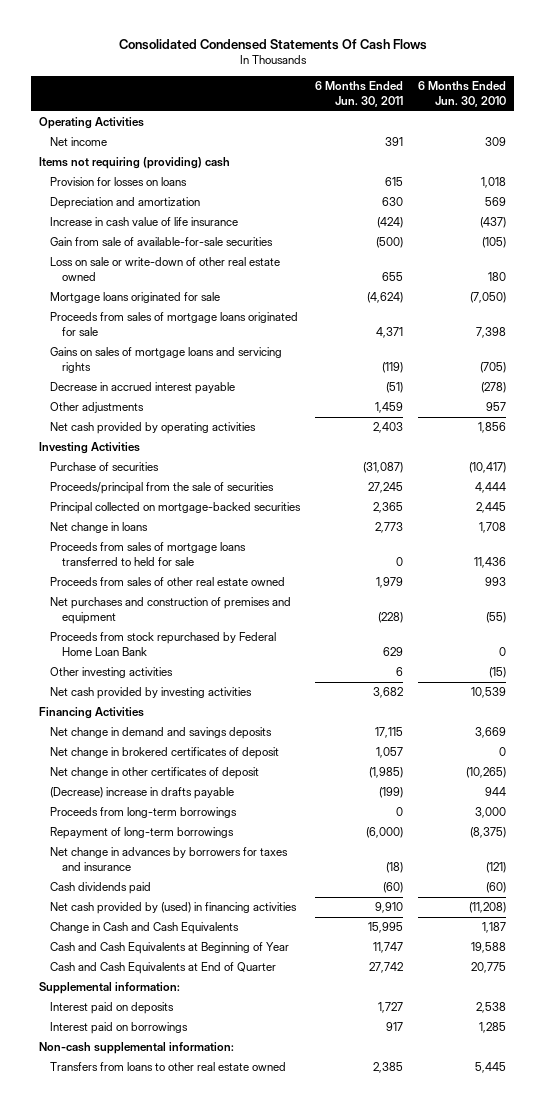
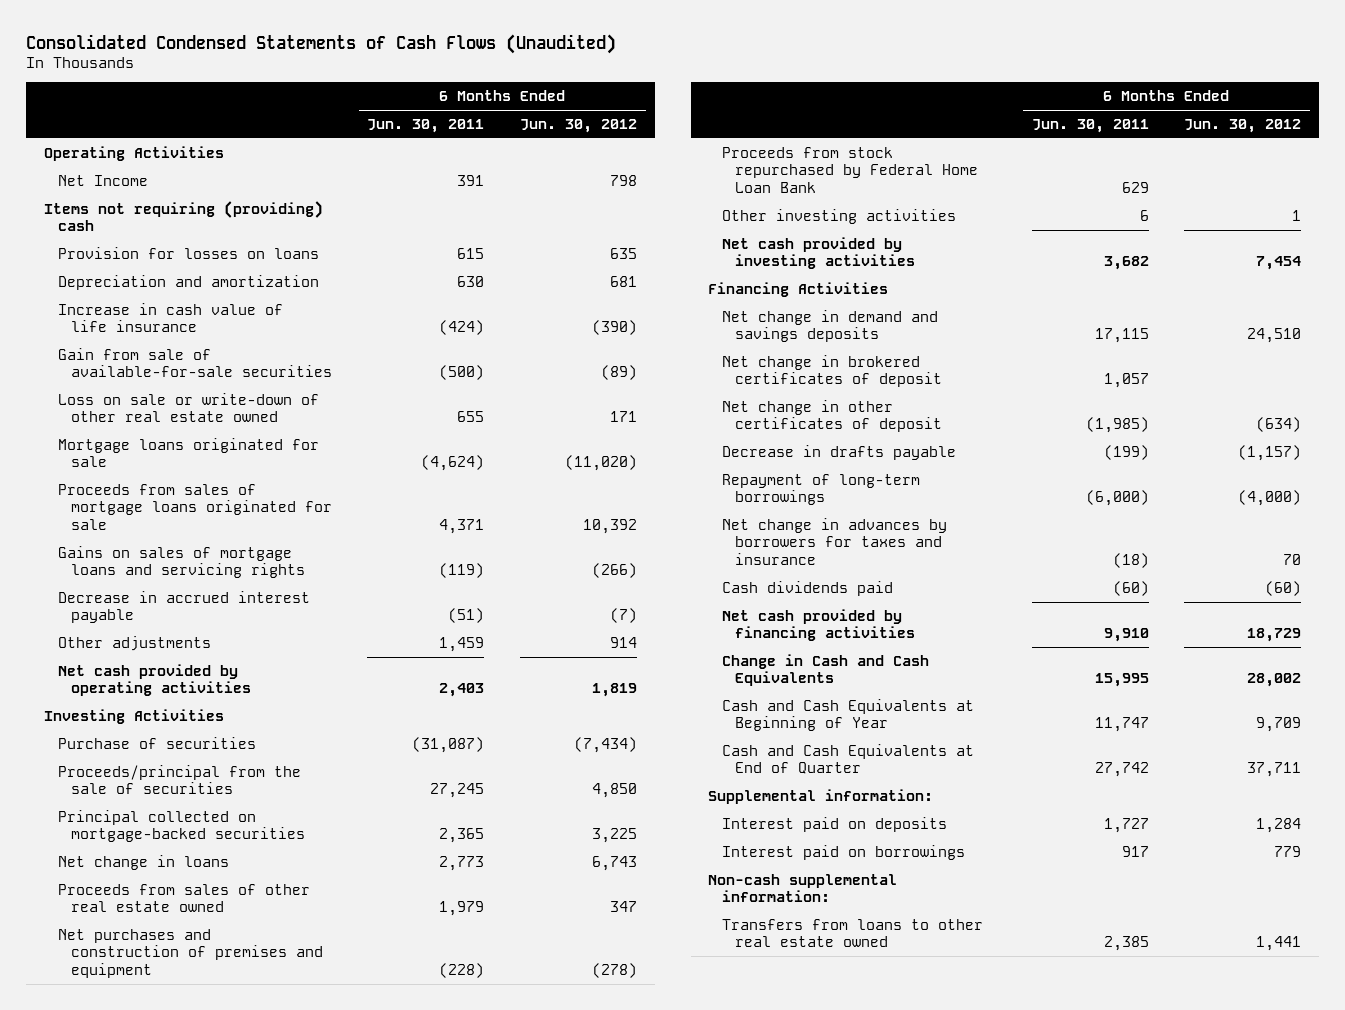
- Consolidated Condensed Statements Of Cash Flows
+ Consolidated Condensed Statements of Cash Flows (Unaudited)
- | 6 Months Ended Jun. 30, 2011 | 6 Months Ended Jun. 30, 2010
+ | 6 Months Ended Jun. 30, 2011 | 6 Months Ended Jun. 30, 2012
- Net income | 391 | 309
+ Net Income | 391 | 798
- Proceeds from sales of mortgage loans transferred to held for sale | 0 | 11,436
- (Decrease) increase in drafts payable | (199) | 944
- Proceeds from long-term borrowings | 0 | 3,000
+ Decrease in drafts payable | (199) | (1,157)
- Net cash provided by (used) in financing activities | 9,910 | (11,208)
+ Net cash provided by financing activities | 9,910 | 18,729

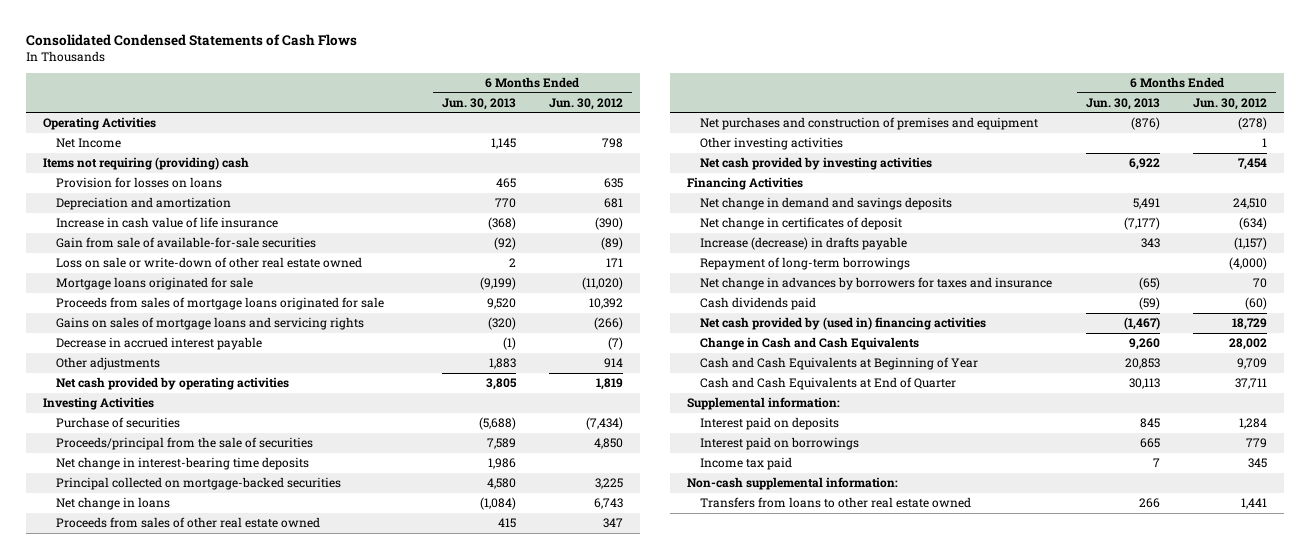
- Consolidated Condensed Statements of Cash Flows (Unaudited)
+ Consolidated Condensed Statements of Cash Flows
- | 6 Months Ended Jun. 30, 2011 | 6 Months Ended Jun. 30, 2012
+ | 6 Months Ended Jun. 30, 2013 | 6 Months Ended Jun. 30, 2012
+ Net change in interest-bearing time deposits | 1,986 |
- Proceeds from stock repurchased by Federal Home Loan Bank | 629 |
- Net change in brokered certificates of deposit | 1,057 |
- Net change in other certificates of deposit | (1,985) | (634)
- Decrease in drafts payable | (199) | (1,157)
+ Net change in certificates of deposit | (7,177) | (634)
+ Increase (decrease) in drafts payable | 343 | (1,157)
- Net cash provided by financing activities | 9,910 | 18,729
+ Net cash provided by (used in) financing activities | (1,467) | 18,729
+ Income tax paid | 7 | 345

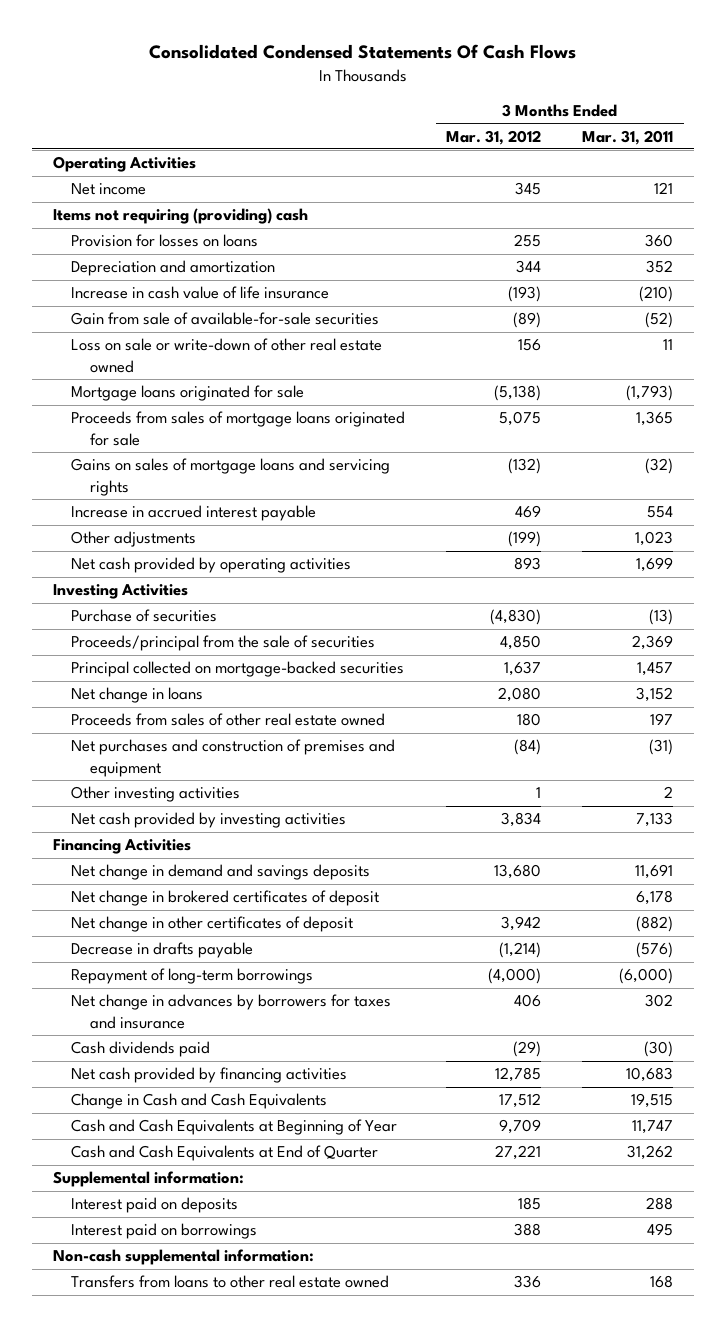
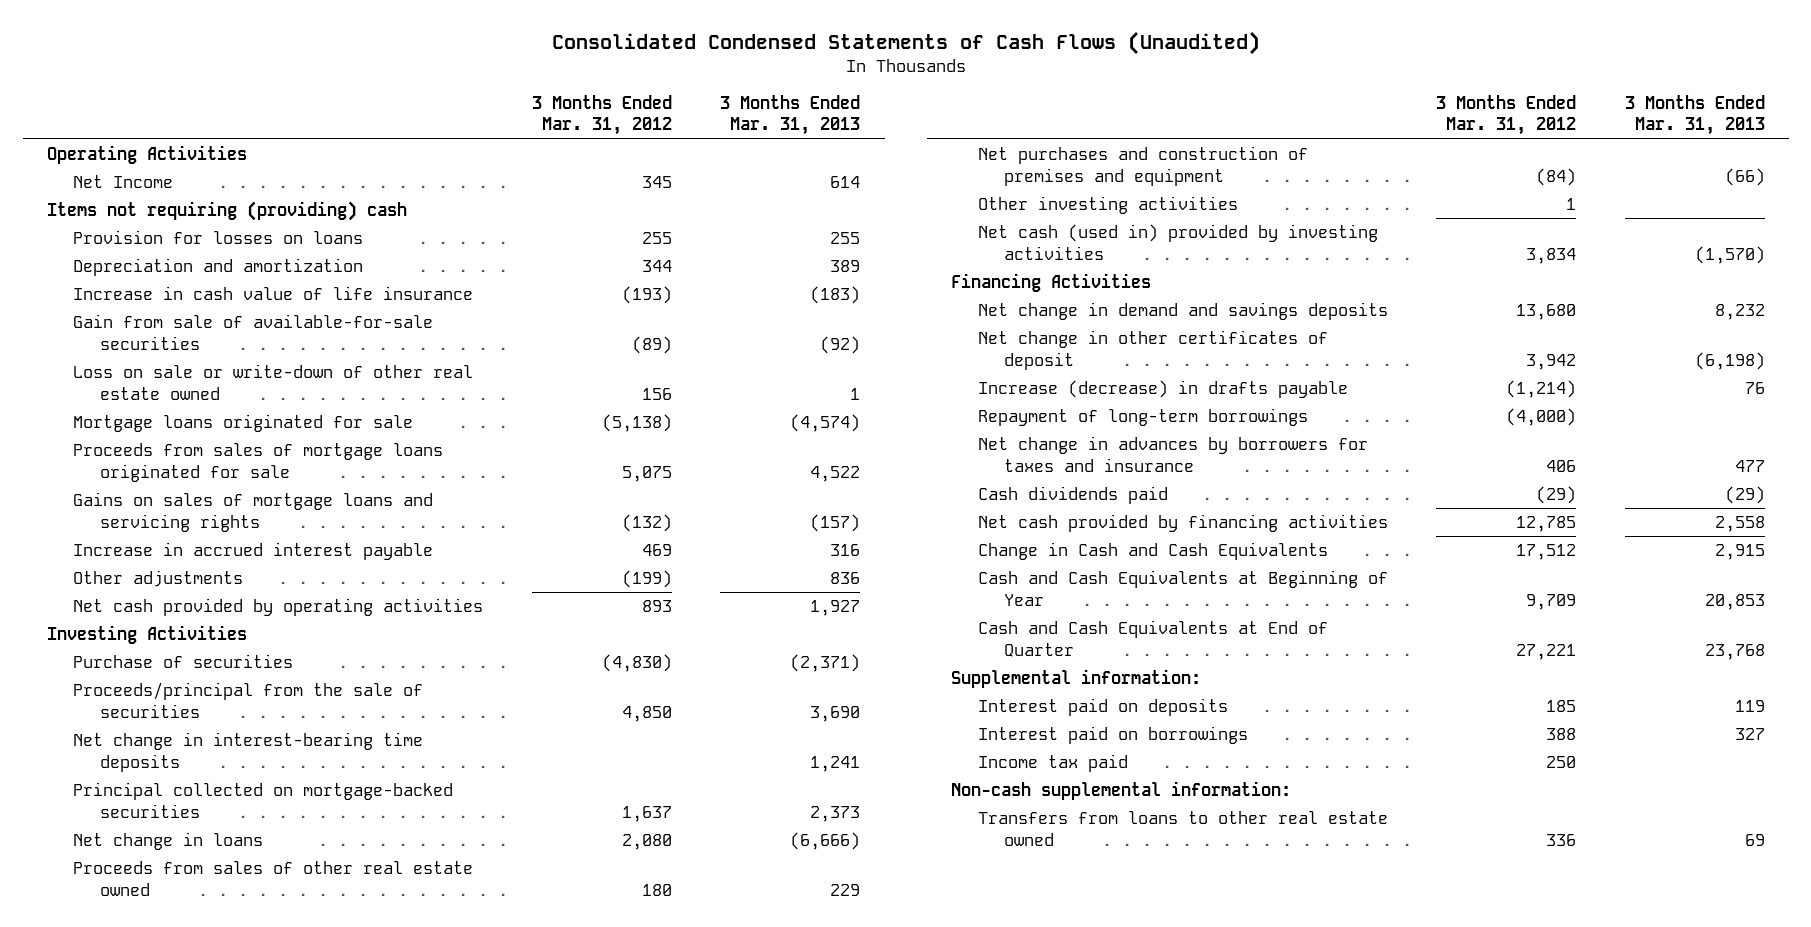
- Consolidated Condensed Statements Of Cash Flows
+ Consolidated Condensed Statements of Cash Flows (Unaudited)
- | 3 Months Ended Mar. 31, 2012 | 3 Months Ended Mar. 31, 2011
+ | 3 Months Ended Mar. 31, 2012 | 3 Months Ended Mar. 31, 2013
- Net income | 345 | 121
+ Net Income | 345 | 614
+ Net change in interest-bearing time deposits | | 1,241
- Net cash provided by investing activities | 3,834 | 7,133
+ Net cash (used in) provided by investing activities | 3,834 | (1,570)
- Net change in brokered certificates of deposit | | 6,178
- Decrease in drafts payable | (1,214) | (576)
+ Increase (decrease) in drafts payable | (1,214) | 76
+ Income tax paid | 250 |

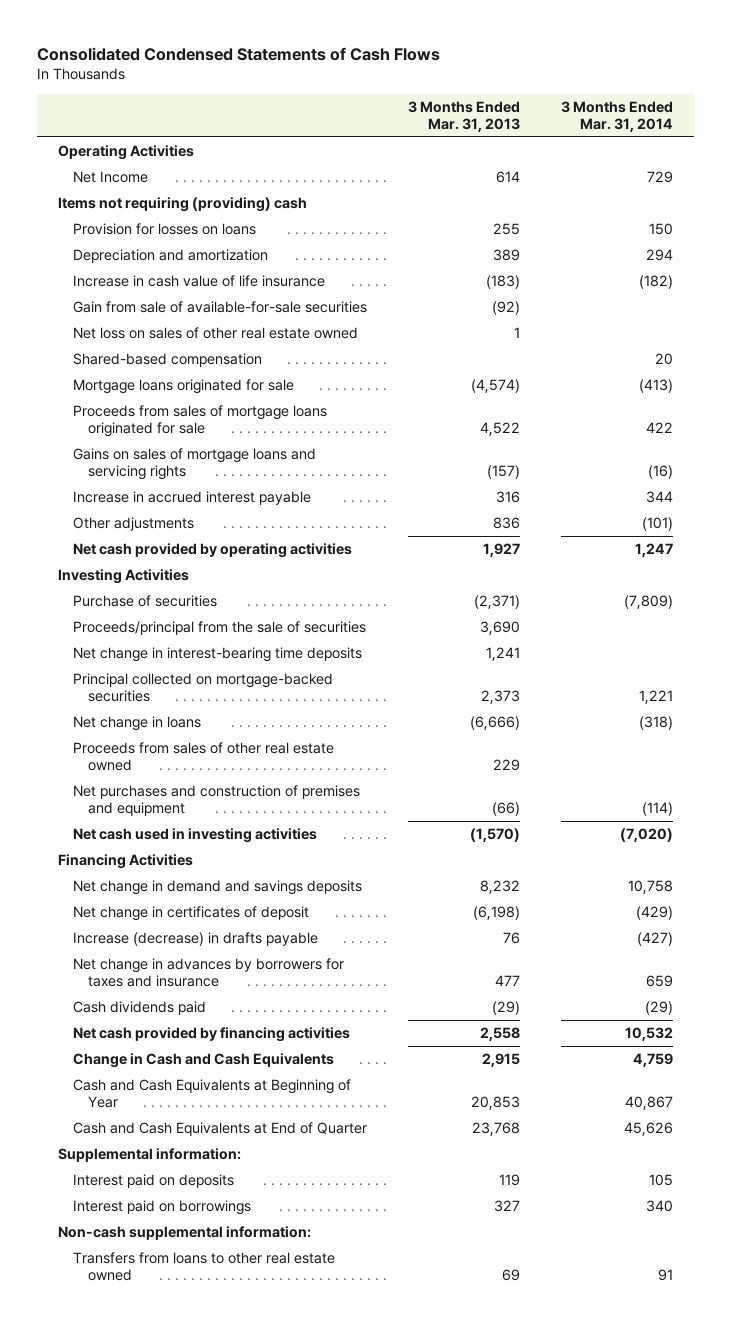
- Consolidated Condensed Statements of Cash Flows (Unaudited)
+ Consolidated Condensed Statements of Cash Flows
- | 3 Months Ended Mar. 31, 2012 | 3 Months Ended Mar. 31, 2013
+ | 3 Months Ended Mar. 31, 2013 | 3 Months Ended Mar. 31, 2014
- Loss on sale or write-down of other real estate owned | 156 | 1
+ Net loss on sales of other real estate owned | 1 |
+ Shared-based compensation | | 20
- Other investing activities | 1 |
- Net cash (used in) provided by investing activities | 3,834 | (1,570)
+ Net cash used in investing activities | (1,570) | (7,020)
- Net change in other certificates of deposit | 3,942 | (6,198)
+ Net change in certificates of deposit | (6,198) | (429)
- Repayment of long-term borrowings | (4,000) |
- Income tax paid | 250 |

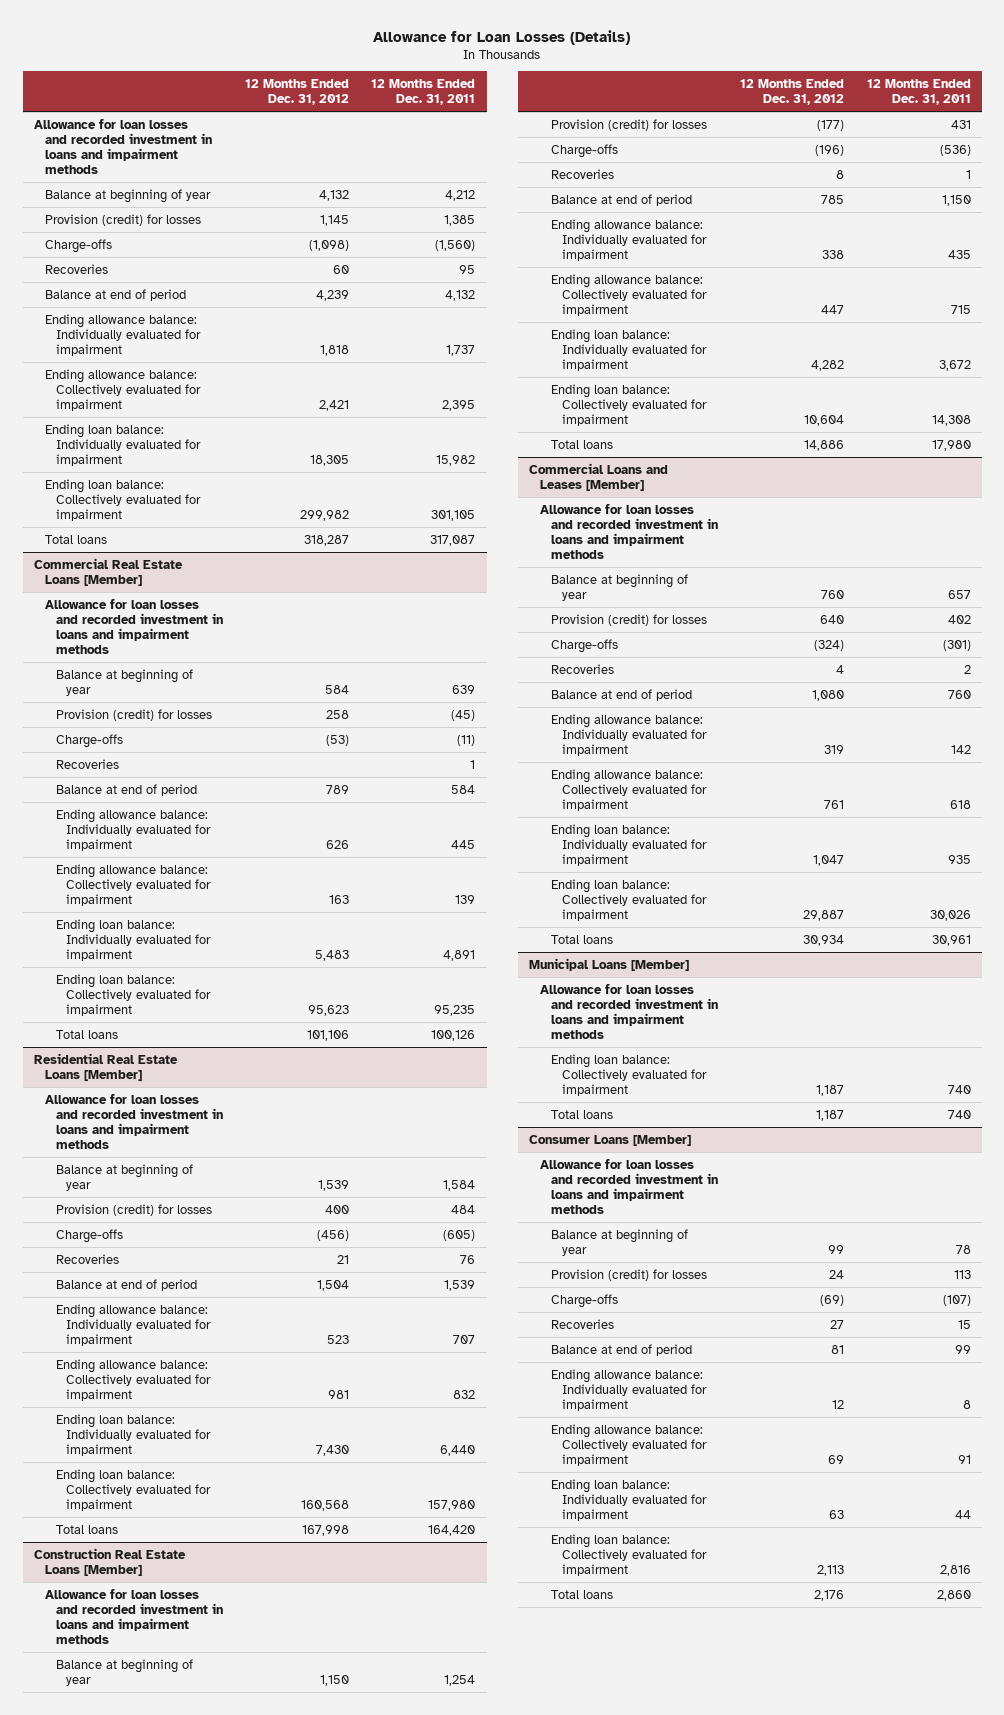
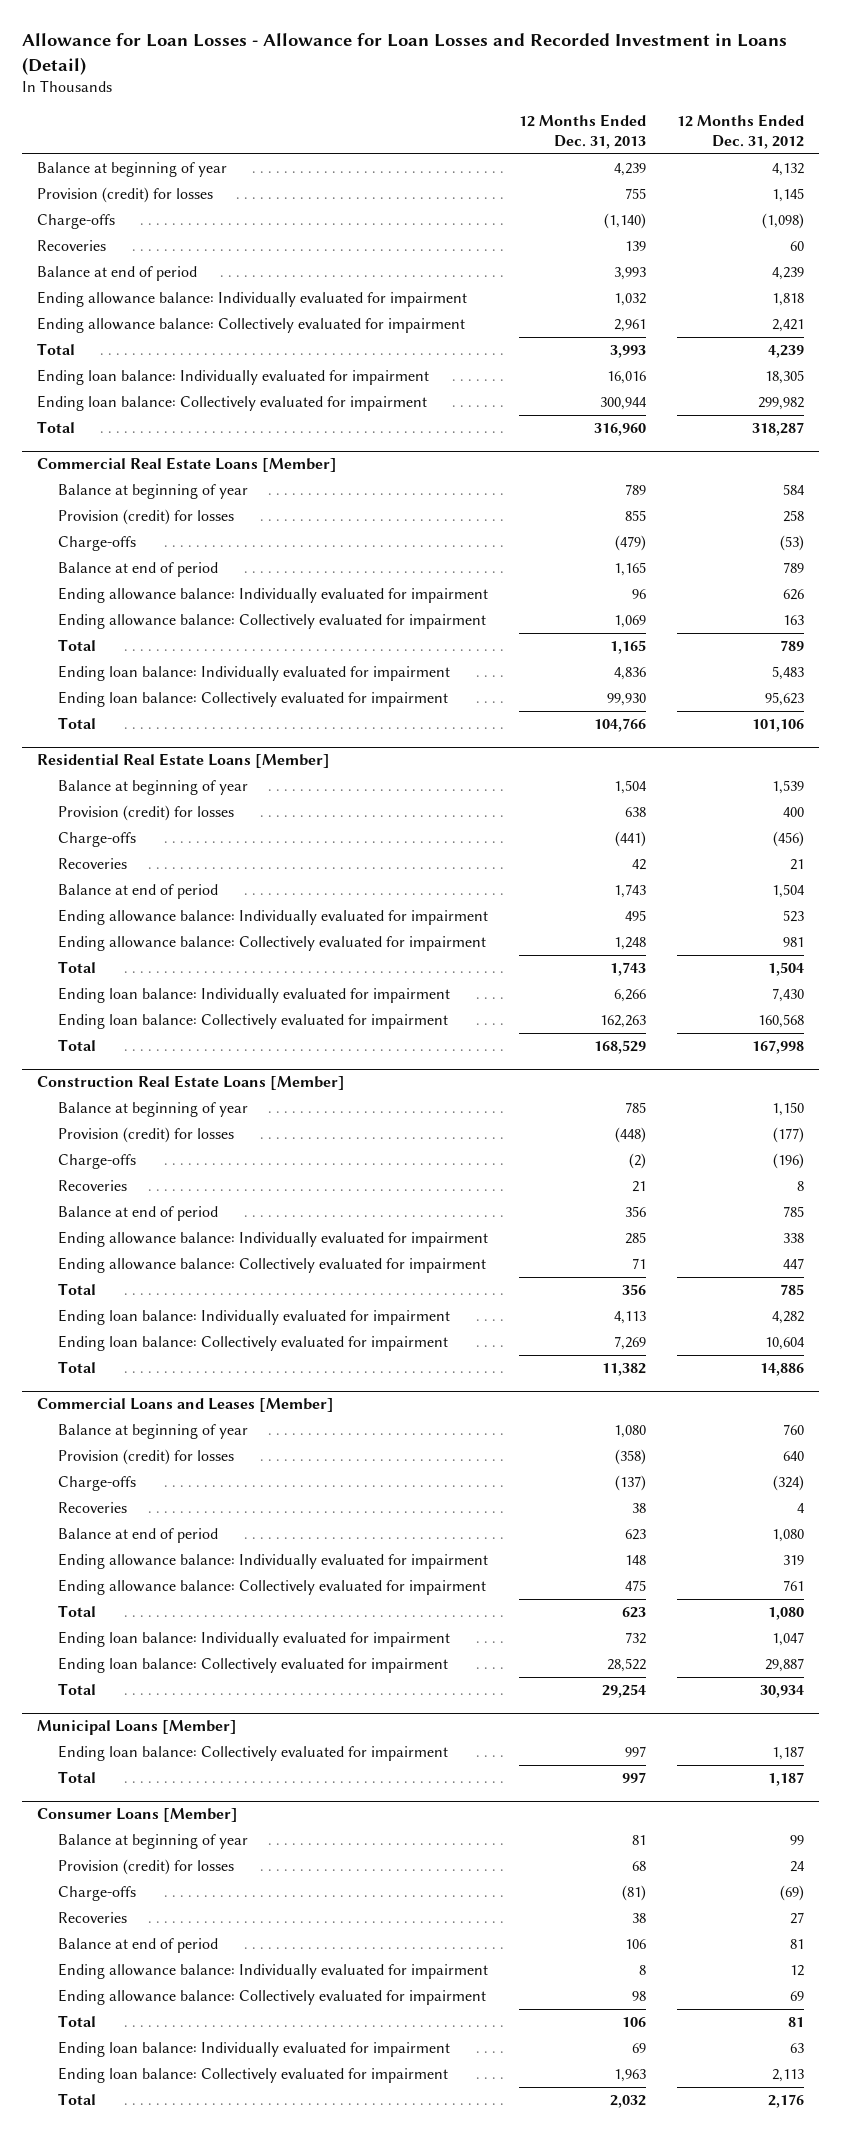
- Allowance for Loan Losses (Details)
+ Allowance for Loan Losses - Allowance for Loan Losses and Recorded Investment in Loans (Detail)
- | 12 Months Ended Dec. 31, 2012 | 12 Months Ended Dec. 31, 2011
+ | 12 Months Ended Dec. 31, 2013 | 12 Months Ended Dec. 31, 2012
- Allowance for loan losses and recorded investment in loans and impairment methods
+ Total | 3,993 | 4,239
- Total loans | 318,287 | 317,087
+ Total | 316,960 | 318,287
@ Commercial Real Estate Loans [Member]
- Allowance for loan losses and recorded investment in loans and impairment methods
- Recoveries | | 1
+ Total | 1,165 | 789
- Total loans | 101,106 | 100,126
+ Total | 104,766 | 101,106
@ Residential Real Estate Loans [Member]
- Allowance for loan losses and recorded investment in loans and impairment methods
+ Total | 1,743 | 1,504
- Total loans | 167,998 | 164,420
+ Total | 168,529 | 167,998
@ Construction Real Estate Loans [Member]
- Allowance for loan losses and recorded investment in loans and impairment methods
+ Total | 356 | 785
- Total loans | 14,886 | 17,980
+ Total | 11,382 | 14,886
@ Commercial Loans and Leases [Member]
- Allowance for loan losses and recorded investment in loans and impairment methods
+ Total | 623 | 1,080
- Total loans | 30,934 | 30,961
+ Total | 29,254 | 30,934
@ Municipal Loans [Member]
- Allowance for loan losses and recorded investment in loans and impairment methods
- Total loans | 1,187 | 740
+ Total | 997 | 1,187
@ Consumer Loans [Member]
- Allowance for loan losses and recorded investment in loans and impairment methods
+ Total | 106 | 81
- Total loans | 2,176 | 2,860
+ Total | 2,032 | 2,176

